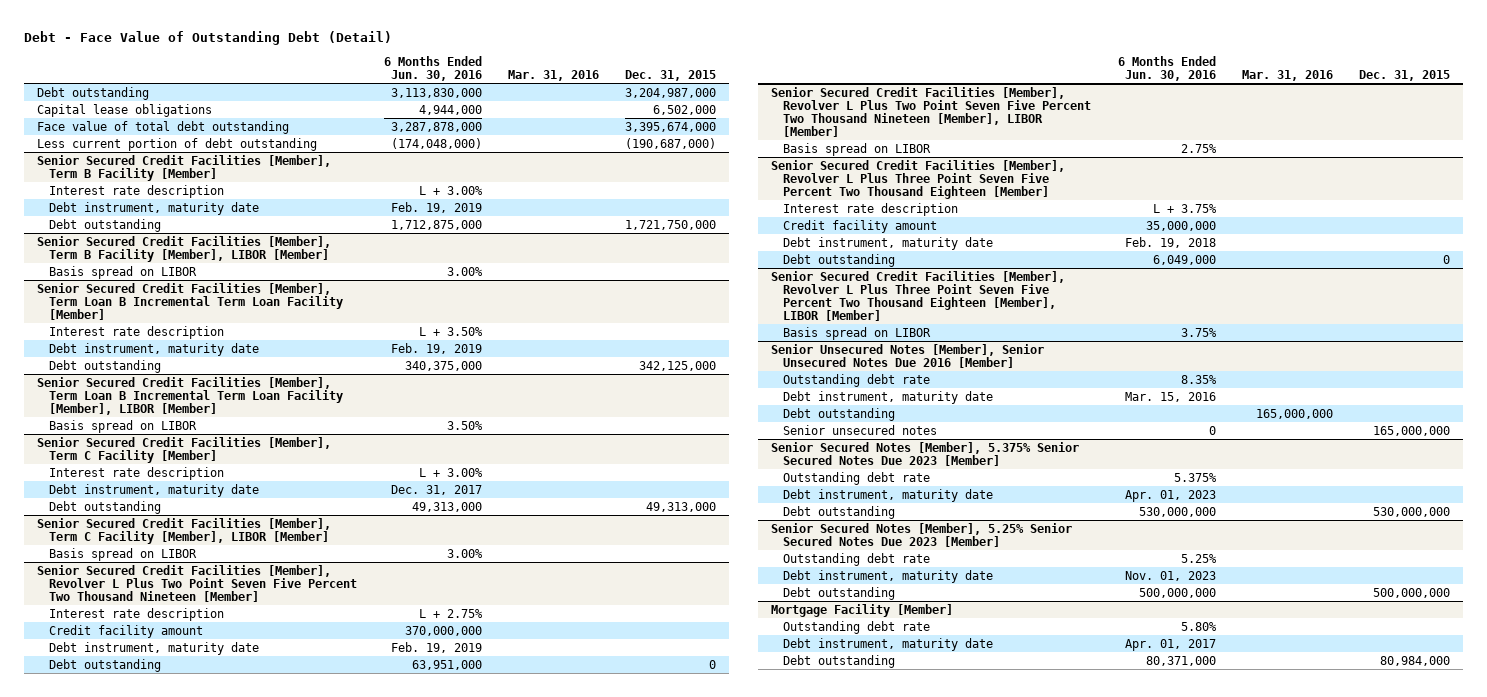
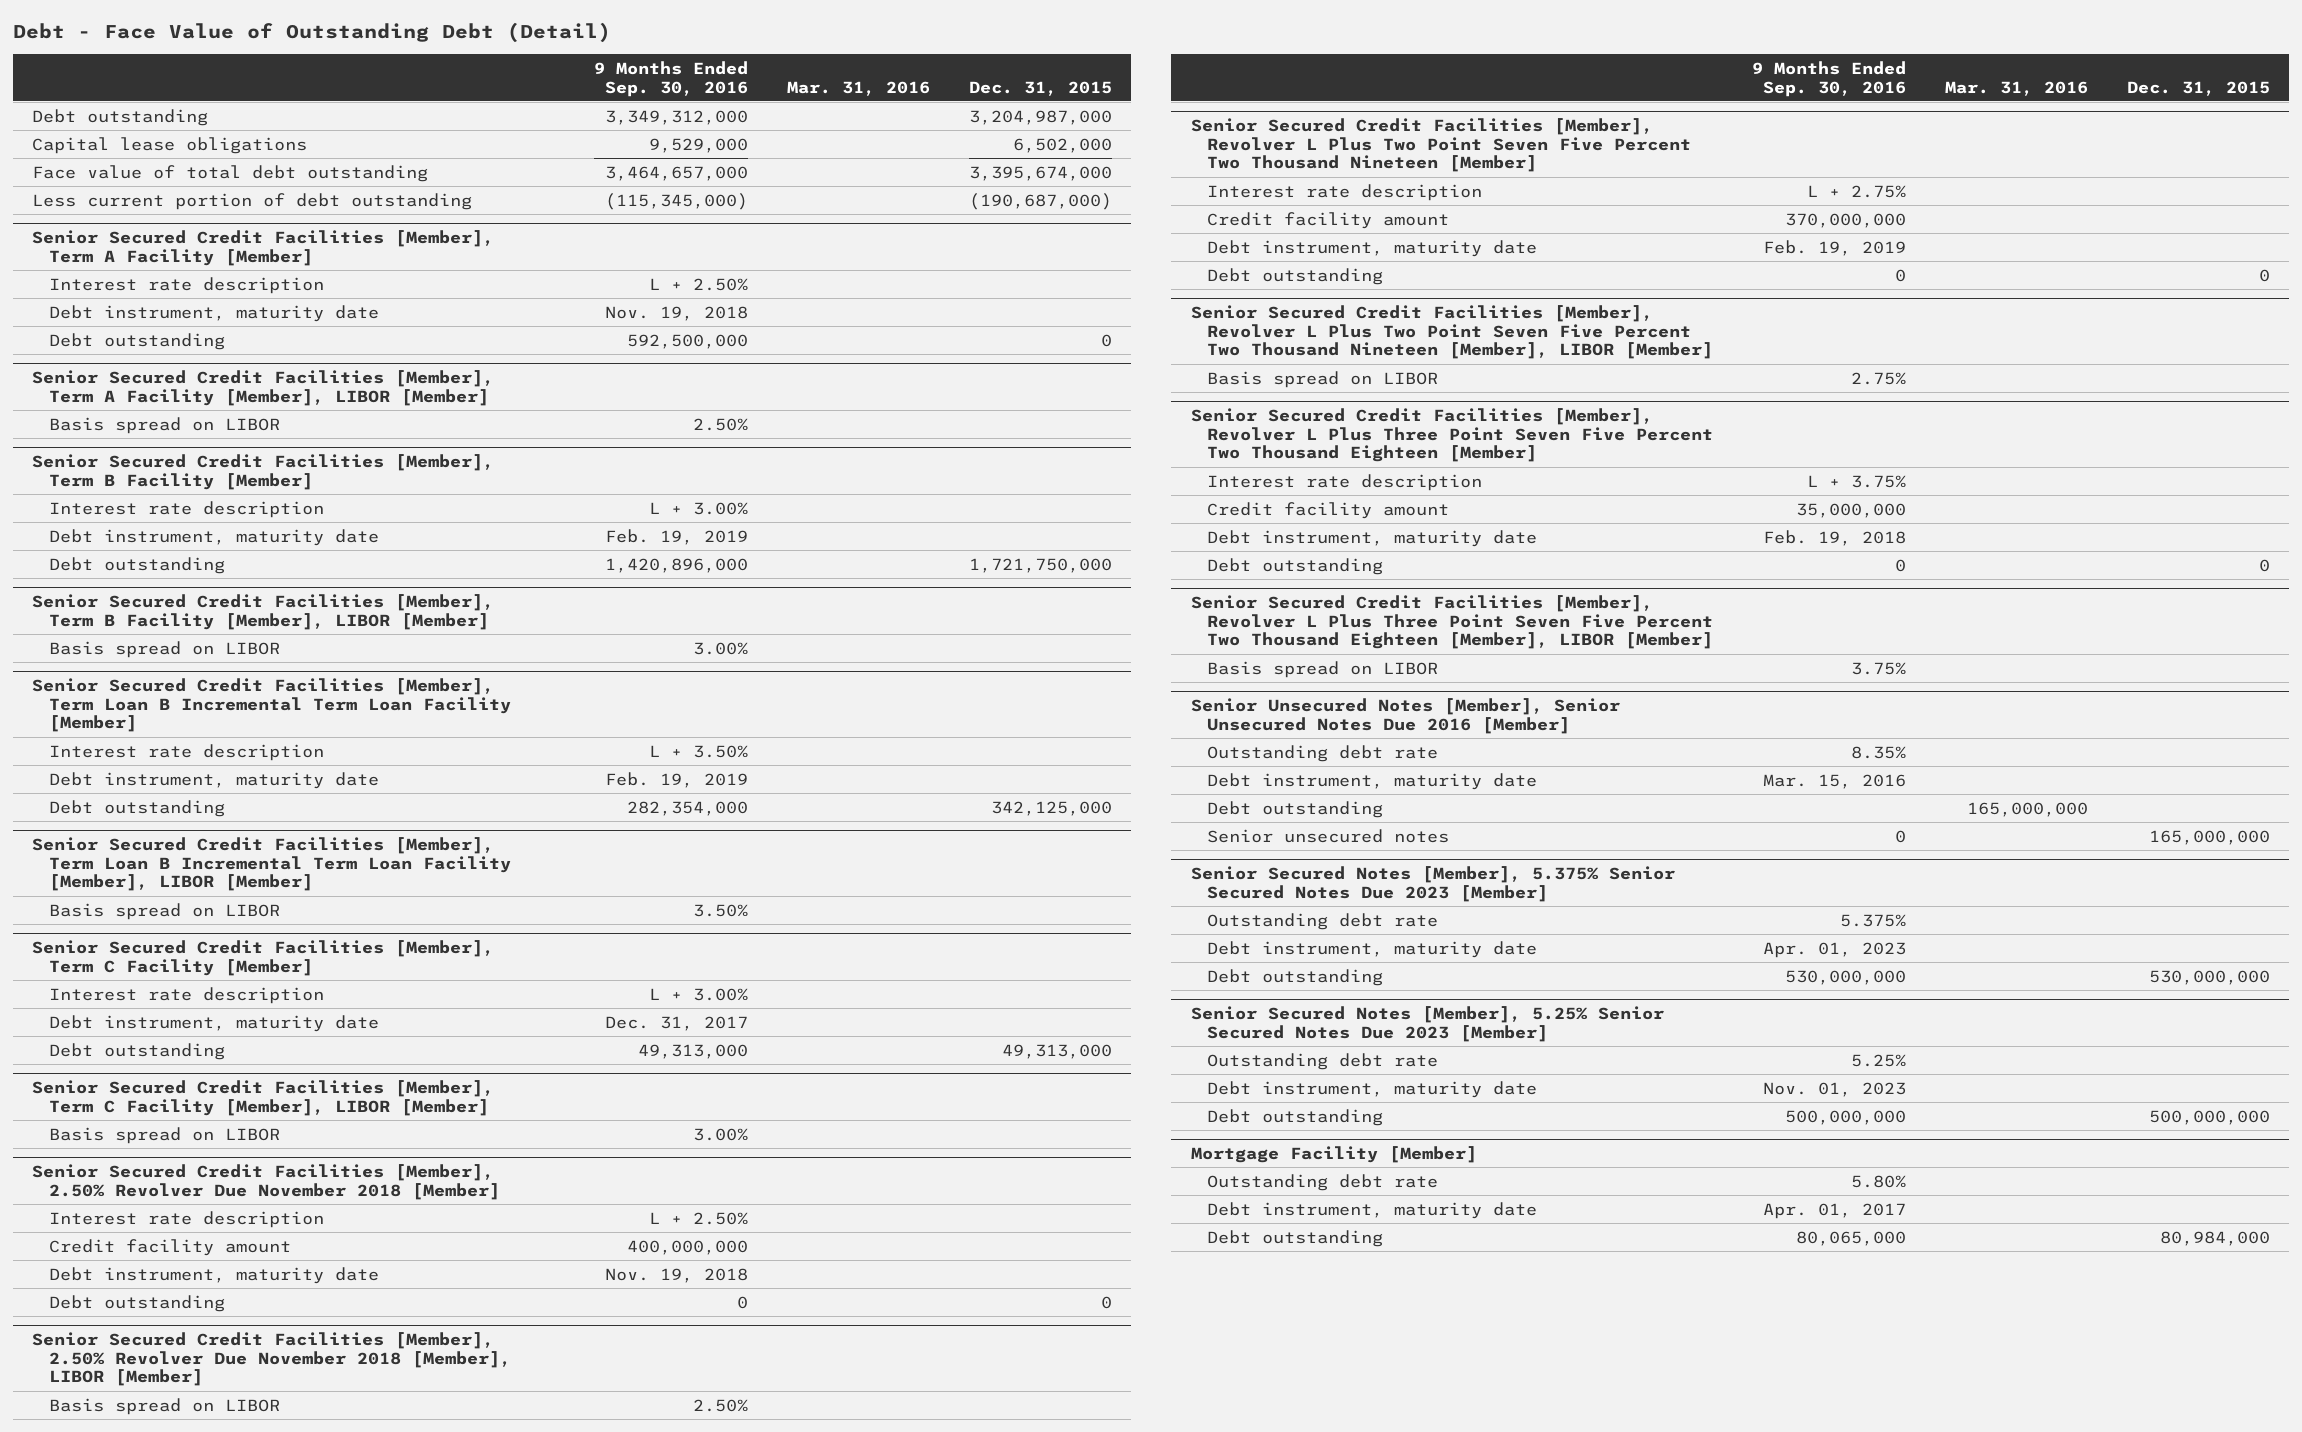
- | 6 Months Ended Jun. 30, 2016 | Mar. 31, 2016 | Dec. 31, 2015
+ | 9 Months Ended Sep. 30, 2016 | Mar. 31, 2016 | Dec. 31, 2015
+ Senior Secured Credit Facilities [Member], Term A Facility [Member]
+ Interest rate description | L + 2.50% | |
+ Debt instrument, maturity date | Nov. 19, 2018 | |
+ Debt outstanding | 592,500,000 | | 0
+ Senior Secured Credit Facilities [Member], Term A Facility [Member], LIBOR [Member]
+ Basis spread on LIBOR | 2.50% | |
+ Senior Secured Credit Facilities [Member], 2.50% Revolver Due November 2018 [Member]
+ Interest rate description | L + 2.50% | |
+ Credit facility amount | 400,000,000 | |
+ Debt instrument, maturity date | Nov. 19, 2018 | |
+ Debt outstanding | 0 | | 0
+ Senior Secured Credit Facilities [Member], 2.50% Revolver Due November 2018 [Member], LIBOR [Member]
+ Basis spread on LIBOR | 2.50% | |

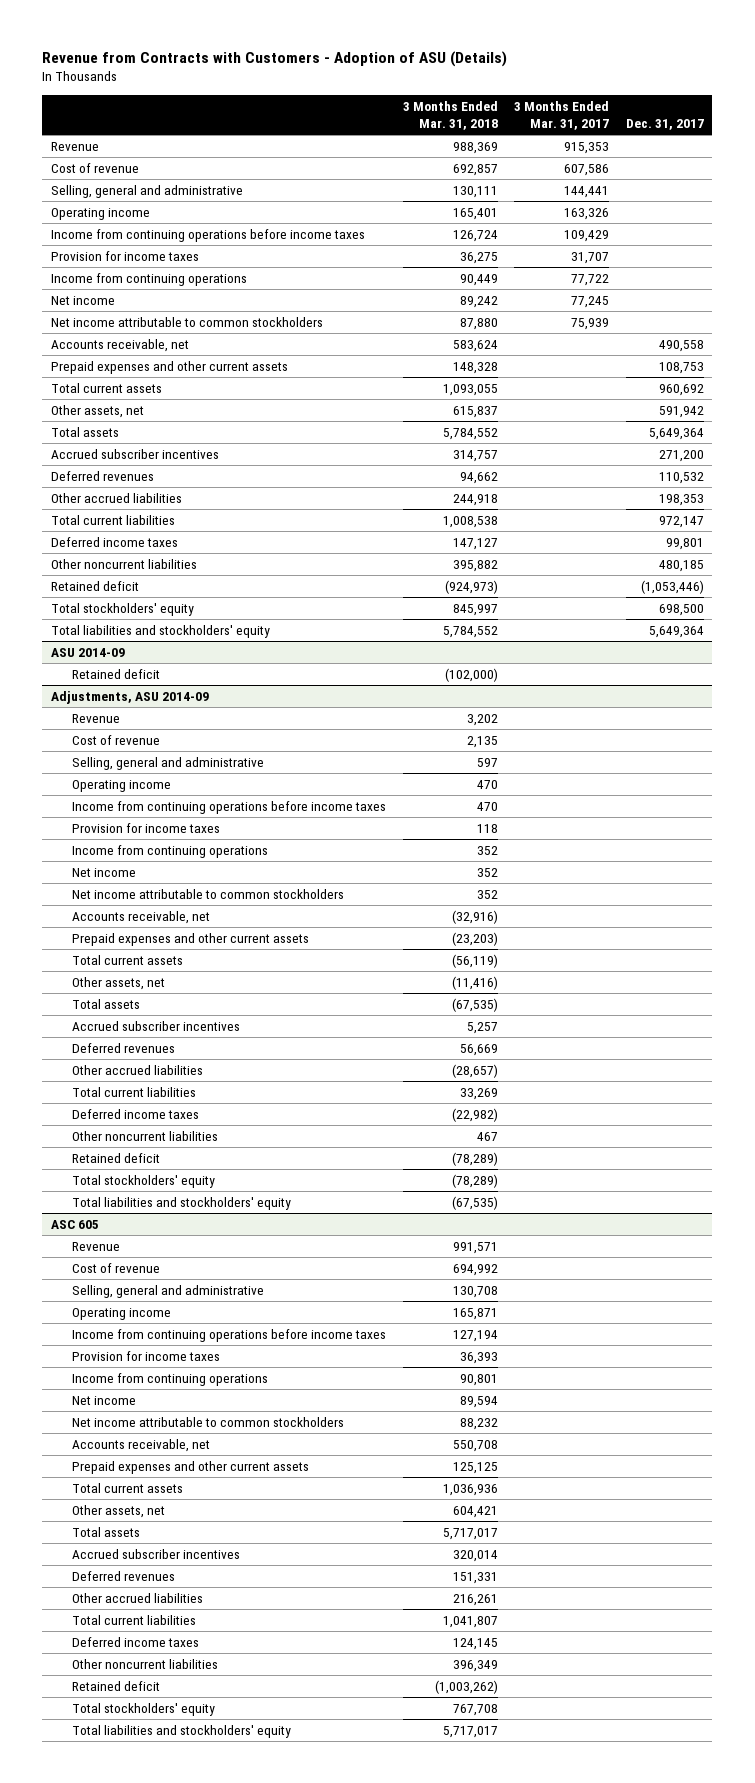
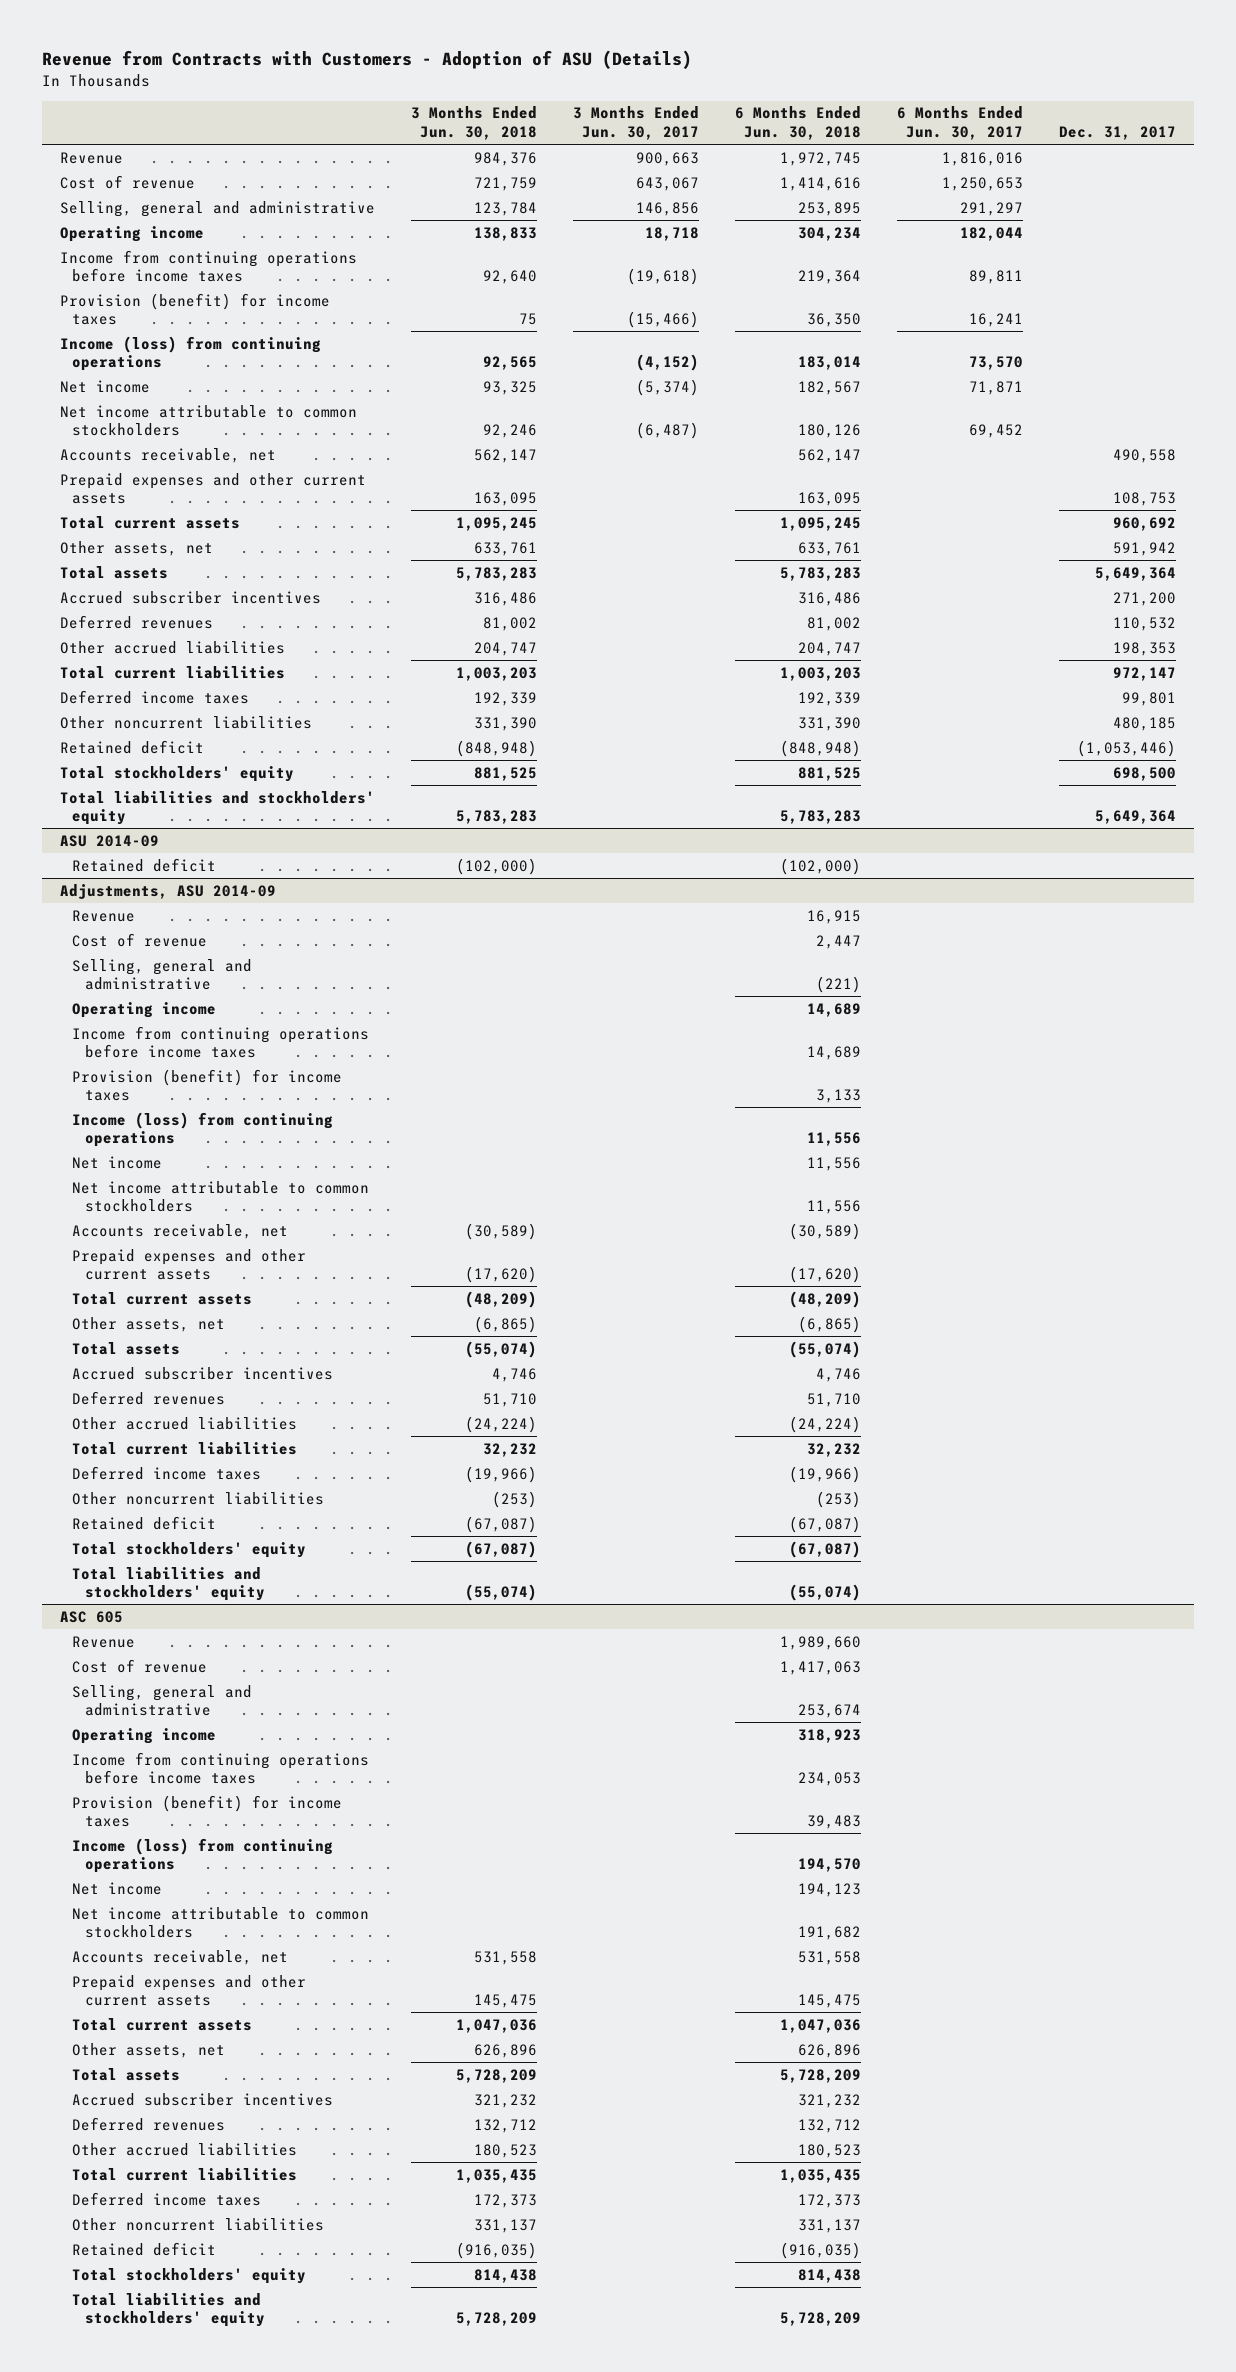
- | 3 Months Ended Mar. 31, 2018 | 3 Months Ended Mar. 31, 2017 | Dec. 31, 2017
+ | 3 Months Ended Jun. 30, 2018 | 3 Months Ended Jun. 30, 2017 | 6 Months Ended Jun. 30, 2018 | 6 Months Ended Jun. 30, 2017 | Dec. 31, 2017
- Provision for income taxes | 36,275 | 31,707 |
- Income from continuing operations | 90,449 | 77,722 |
+ Provision (benefit) for income taxes | 75 | (15,466) | 36,350 | 16,241 |
+ Income (loss) from continuing operations | 92,565 | (4,152) | 183,014 | 73,570 |
@ Adjustments, ASU 2014-09
- Provision for income taxes | 118 | |
- Income from continuing operations | 352 | |
+ Provision (benefit) for income taxes | | | 3,133 | |
+ Income (loss) from continuing operations | | | 11,556 | |
@ ASC 605
- Provision for income taxes | 36,393 | |
- Income from continuing operations | 90,801 | |
+ Provision (benefit) for income taxes | | | 39,483 | |
+ Income (loss) from continuing operations | | | 194,570 | |

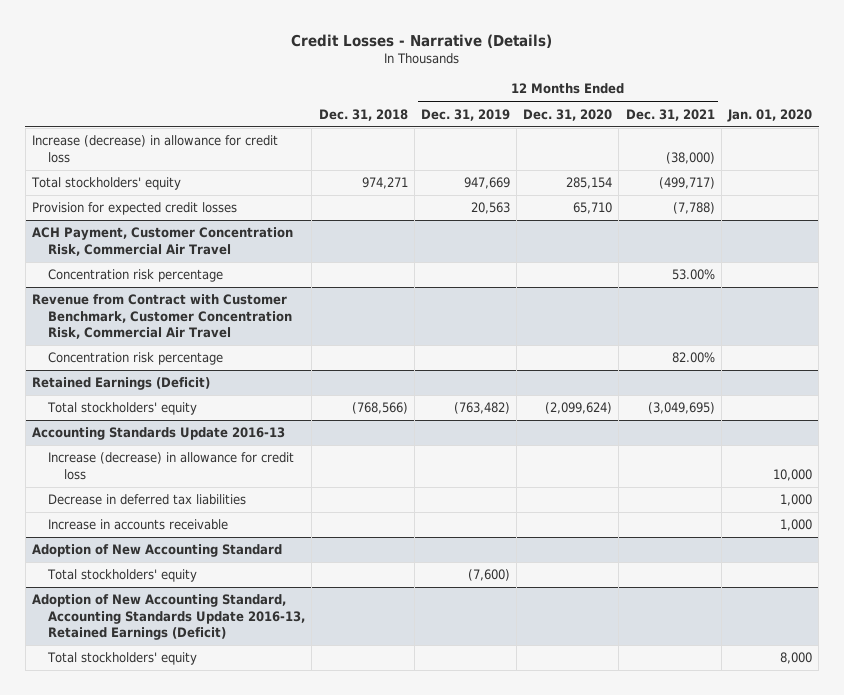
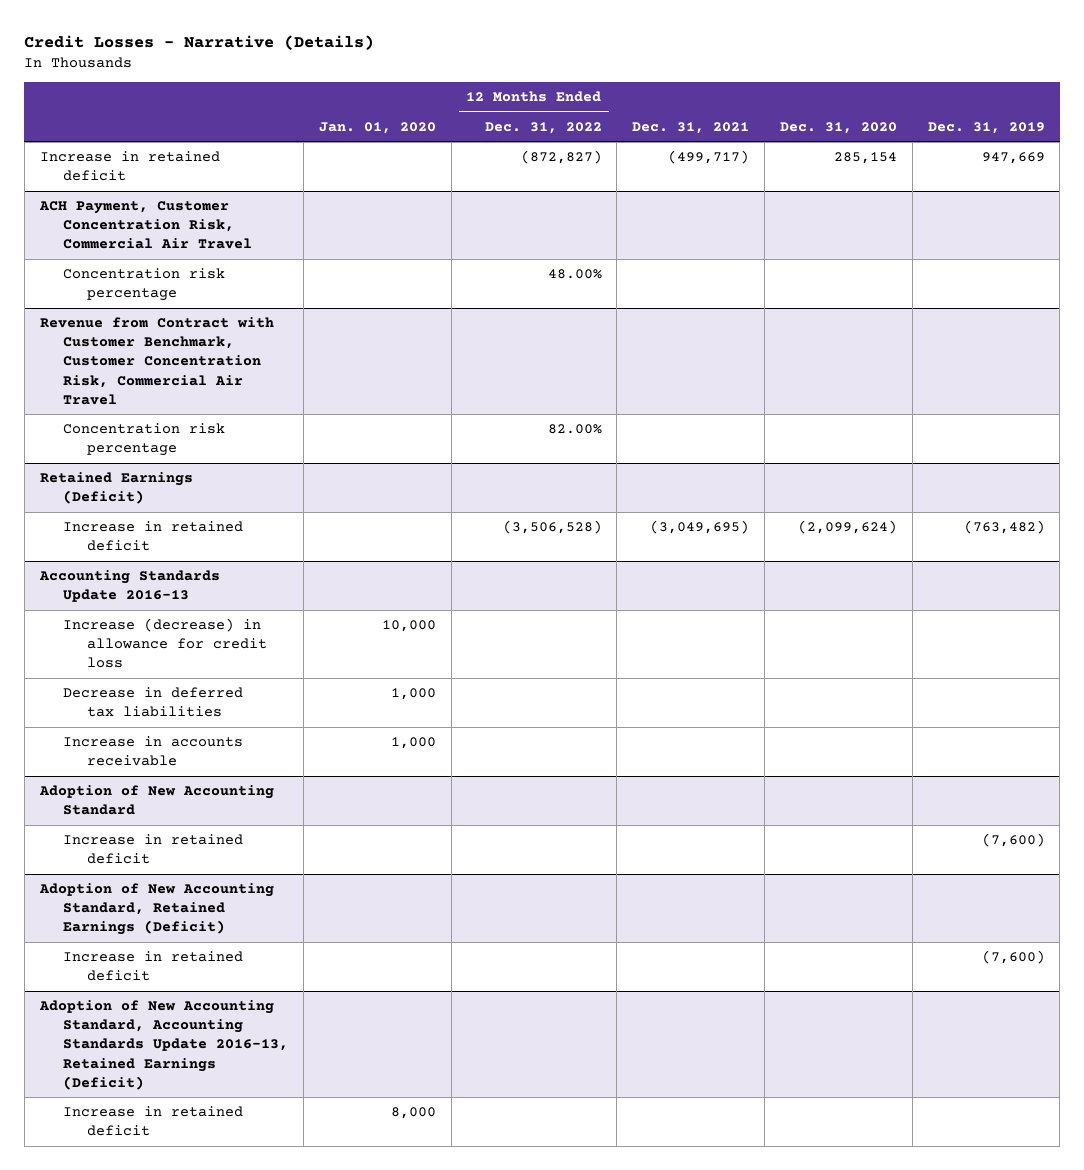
- | Dec. 31, 2018 | 12 Months Ended Dec. 31, 2019 | 12 Months Ended Dec. 31, 2020 | 12 Months Ended Dec. 31, 2021 | Jan. 01, 2020
+ | Jan. 01, 2020 | 12 Months Ended Dec. 31, 2022 | Dec. 31, 2021 | Dec. 31, 2020 | Dec. 31, 2019
- Increase (decrease) in allowance for credit loss | | | | (38,000) |
- Total stockholders' equity | 974,271 | 947,669 | 285,154 | (499,717) |
- Provision for expected credit losses | | 20,563 | 65,710 | (7,788) |
+ Increase in retained deficit | | (872,827) | (499,717) | 285,154 | 947,669
@ Retained Earnings (Deficit)
- Total stockholders' equity | (768,566) | (763,482) | (2,099,624) | (3,049,695) |
+ Increase in retained deficit | | (3,506,528) | (3,049,695) | (2,099,624) | (763,482)
@ Adoption of New Accounting Standard
- Total stockholders' equity | | (7,600) | | |
+ Increase in retained deficit | | | | | (7,600)
+ Adoption of New Accounting Standard, Retained Earnings (Deficit)
+ Increase in retained deficit | | | | | (7,600)
@ Adoption of New Accounting Standard, Accounting Standards Update 2016-13, Retained Earnings (Deficit)
- Total stockholders' equity | | | | | 8,000
+ Increase in retained deficit | 8,000 | | | |

